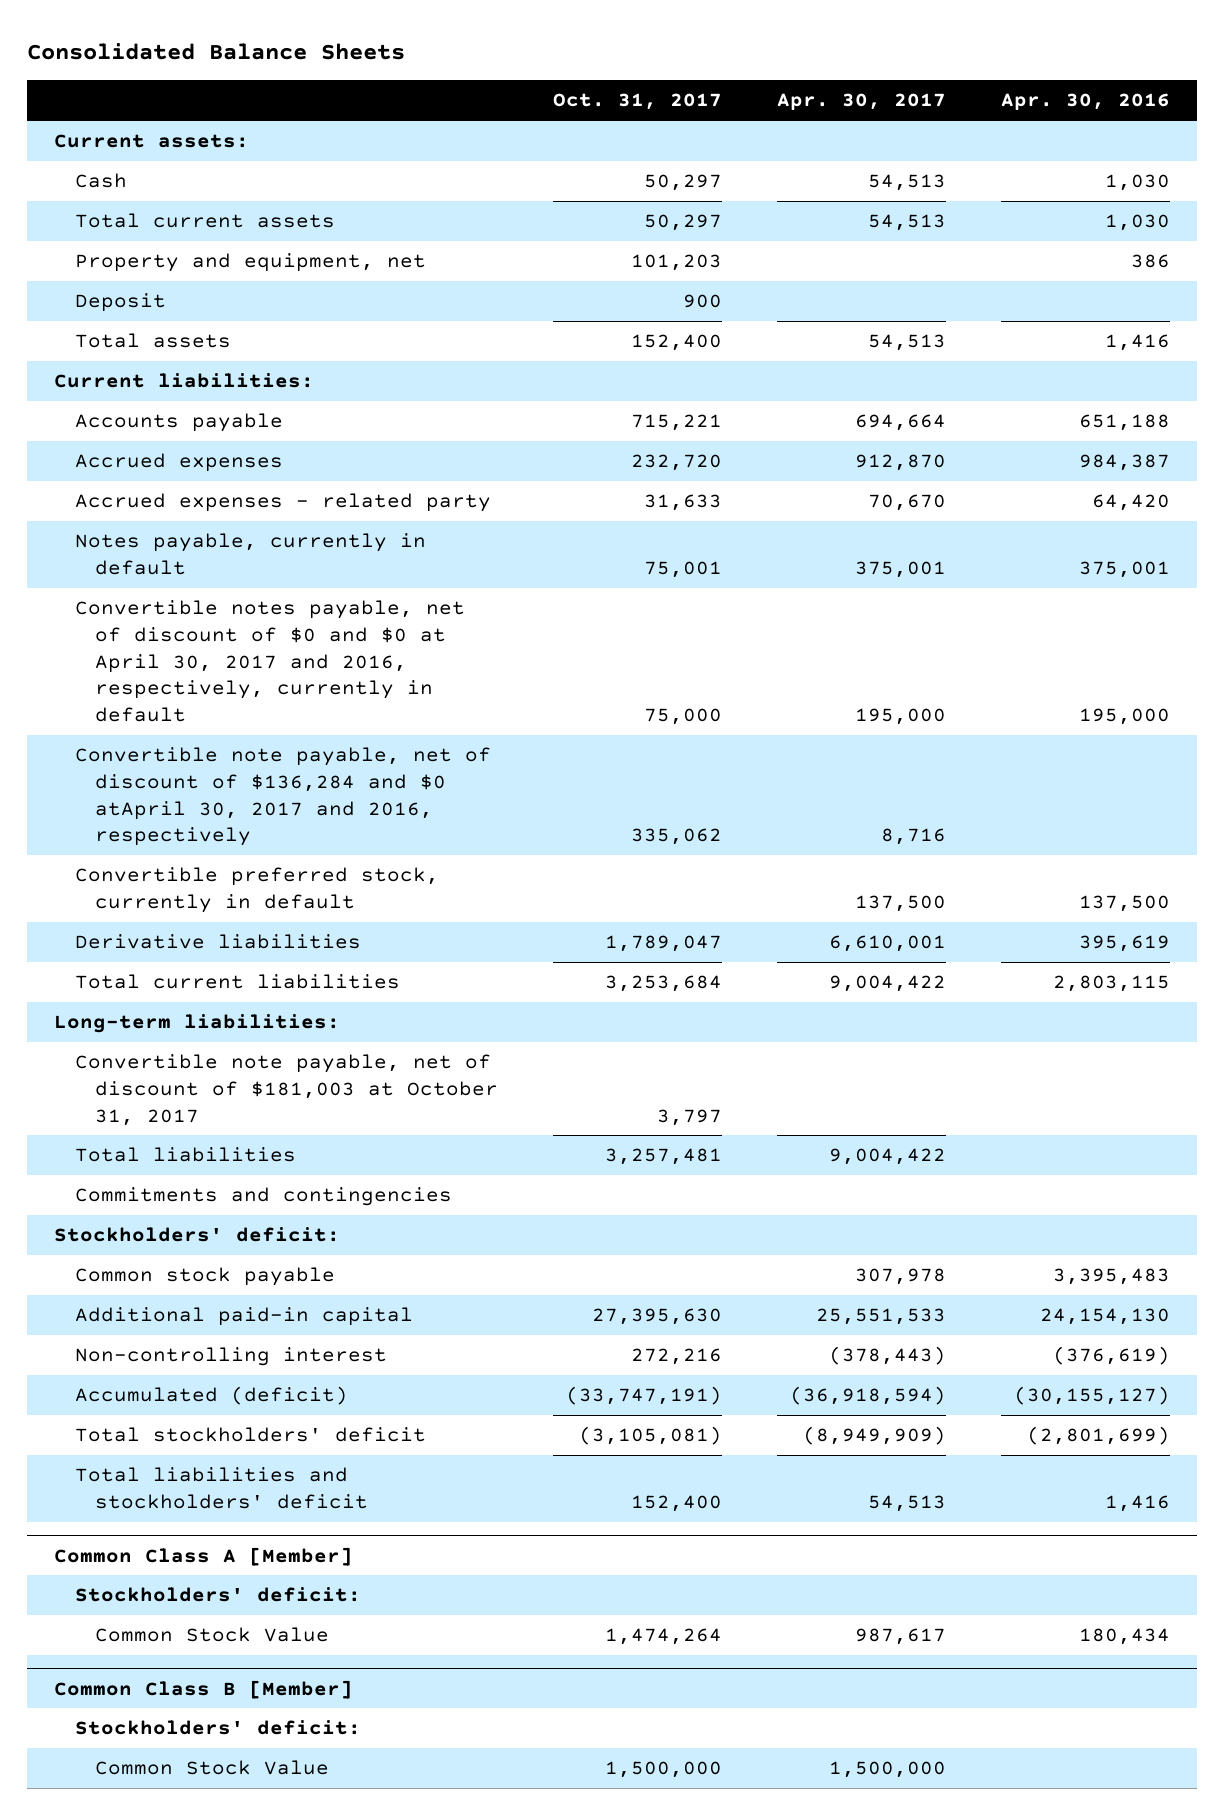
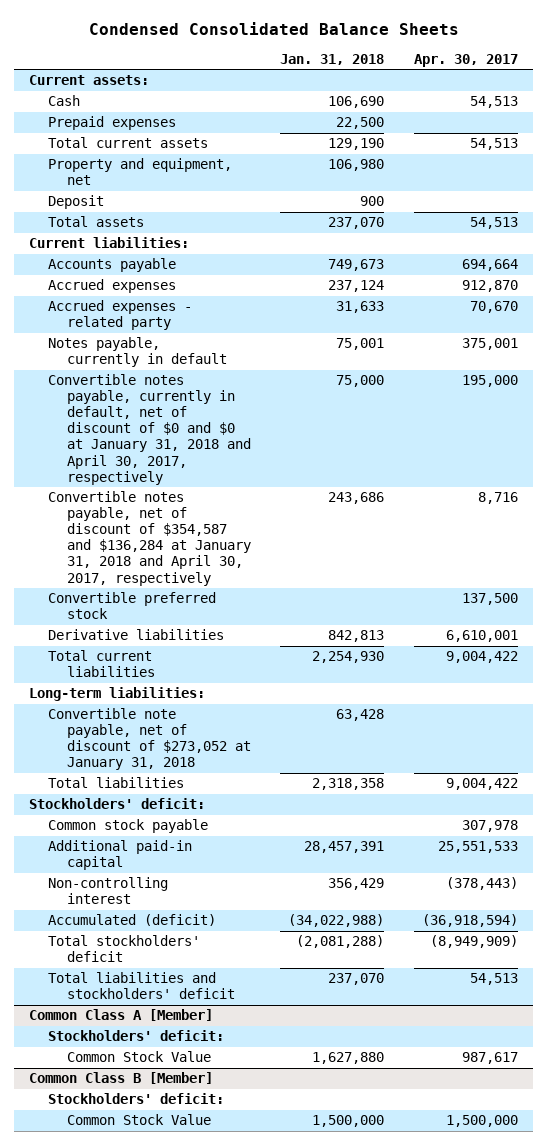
- Consolidated Balance Sheets
+ Condensed Consolidated Balance Sheets
- | Oct. 31, 2017 | Apr. 30, 2017 | Apr. 30, 2016
+ | Jan. 31, 2018 | Apr. 30, 2017
+ Prepaid expenses | 22,500 |
- Convertible notes payable, net of discount of $0 and $0 at April 30, 2017 and 2016, respectively, currently in default | 75,000 | 195,000 | 195,000
- Convertible note payable, net of discount of $136,284 and $0 atApril 30, 2017 and 2016, respectively | 335,062 | 8,716 |
- Convertible preferred stock, currently in default | | 137,500 | 137,500
+ Convertible notes payable, currently in default, net of discount of $0 and $0 at January 31, 2018 and April 30, 2017, respectively | 75,000 | 195,000
+ Convertible notes payable, net of discount of $354,587 and $136,284 at January 31, 2018 and April 30, 2017, respectively | 243,686 | 8,716
+ Convertible preferred stock | | 137,500
- Convertible note payable, net of discount of $181,003 at October 31, 2017 | 3,797 | |
+ Convertible note payable, net of discount of $273,052 at January 31, 2018 | 63,428 |
- Commitments and contingencies

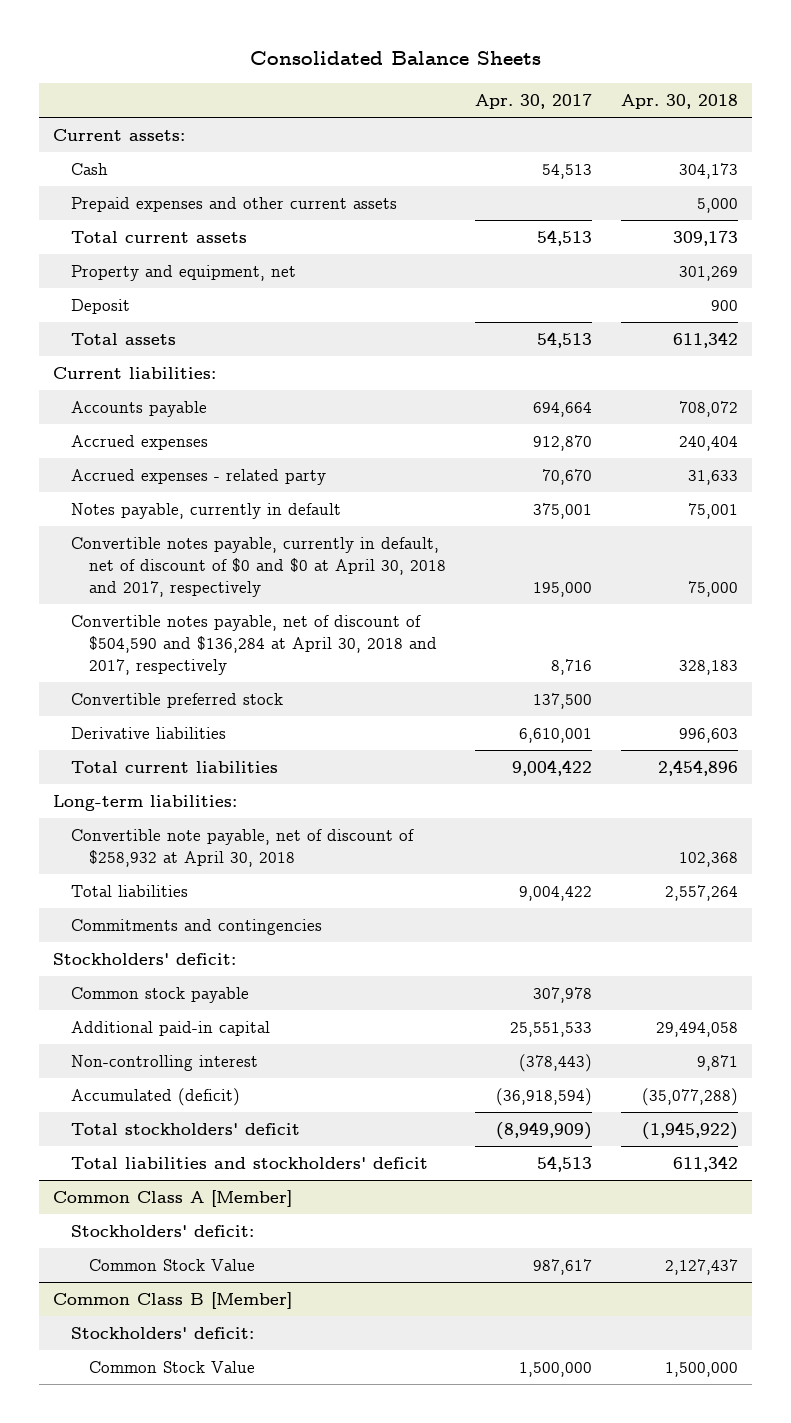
- Condensed Consolidated Balance Sheets
+ Consolidated Balance Sheets
- | Jan. 31, 2018 | Apr. 30, 2017
+ | Apr. 30, 2017 | Apr. 30, 2018
- Prepaid expenses | 22,500 |
+ Prepaid expenses and other current assets | | 5,000
- Convertible notes payable, currently in default, net of discount of $0 and $0 at January 31, 2018 and April 30, 2017, respectively | 75,000 | 195,000
- Convertible notes payable, net of discount of $354,587 and $136,284 at January 31, 2018 and April 30, 2017, respectively | 243,686 | 8,716
+ Convertible notes payable, currently in default, net of discount of $0 and $0 at April 30, 2018 and 2017, respectively | 195,000 | 75,000
+ Convertible notes payable, net of discount of $504,590 and $136,284 at April 30, 2018 and 2017, respectively | 8,716 | 328,183
- Convertible note payable, net of discount of $273,052 at January 31, 2018 | 63,428 |
+ Convertible note payable, net of discount of $258,932 at April 30, 2018 | | 102,368
+ Commitments and contingencies

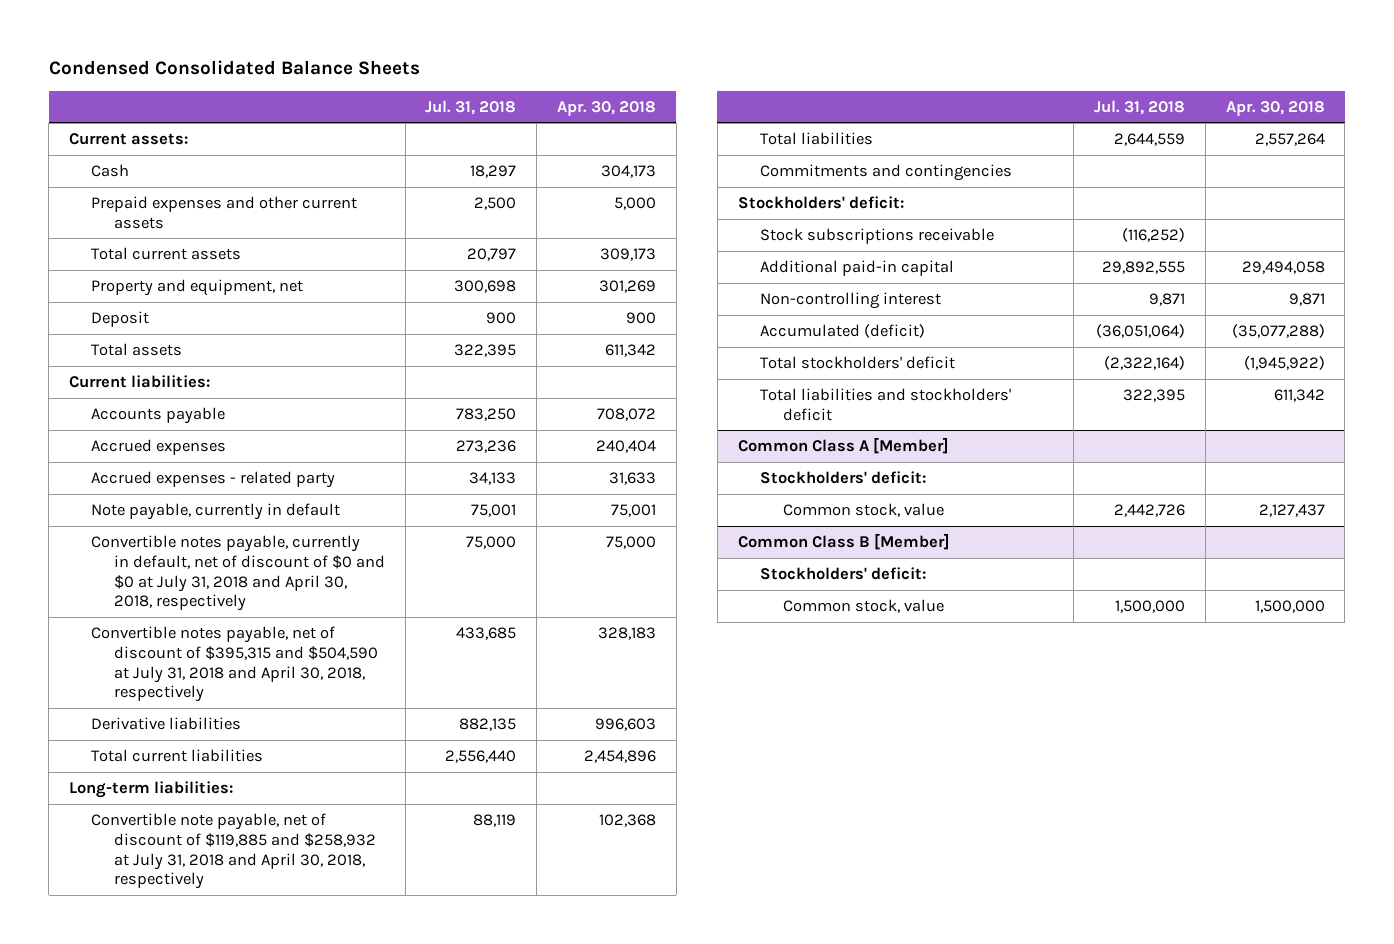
- Consolidated Balance Sheets
+ Condensed Consolidated Balance Sheets
- | Apr. 30, 2017 | Apr. 30, 2018
+ | Jul. 31, 2018 | Apr. 30, 2018
- Notes payable, currently in default | 375,001 | 75,001
- Convertible notes payable, currently in default, net of discount of $0 and $0 at April 30, 2018 and 2017, respectively | 195,000 | 75,000
- Convertible notes payable, net of discount of $504,590 and $136,284 at April 30, 2018 and 2017, respectively | 8,716 | 328,183
- Convertible preferred stock | 137,500 |
+ Note payable, currently in default | 75,001 | 75,001
+ Convertible notes payable, currently in default, net of discount of $0 and $0 at July 31, 2018 and April 30, 2018, respectively | 75,000 | 75,000
+ Convertible notes payable, net of discount of $395,315 and $504,590 at July 31, 2018 and April 30, 2018, respectively | 433,685 | 328,183
- Convertible note payable, net of discount of $258,932 at April 30, 2018 | | 102,368
+ Convertible note payable, net of discount of $119,885 and $258,932 at July 31, 2018 and April 30, 2018, respectively | 88,119 | 102,368
- Common stock payable | 307,978 |
+ Stock subscriptions receivable | (116,252) |
@ Common Class A [Member]
- Common Stock Value | 987,617 | 2,127,437
+ Common stock, value | 2,442,726 | 2,127,437
@ Common Class B [Member]
- Common Stock Value | 1,500,000 | 1,500,000
+ Common stock, value | 1,500,000 | 1,500,000

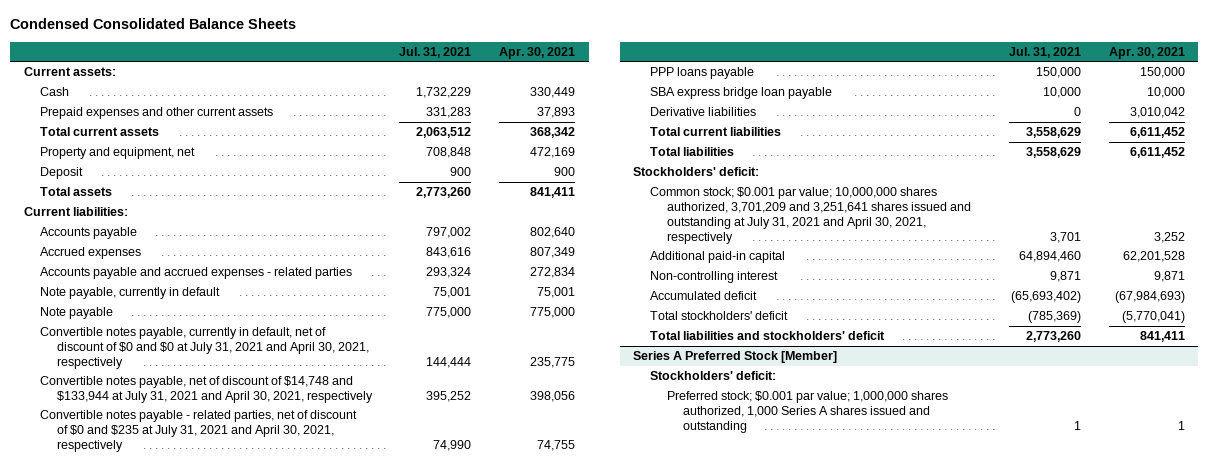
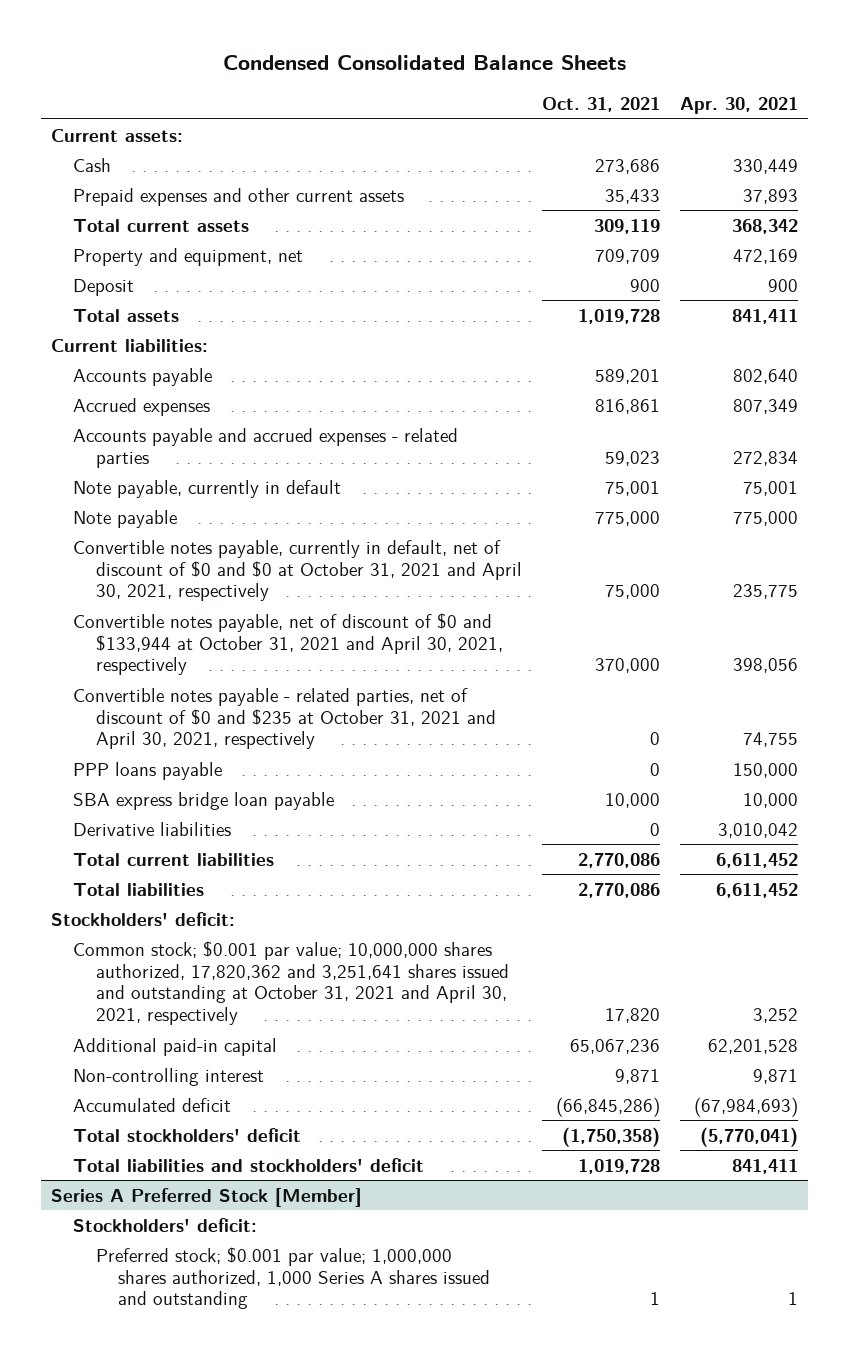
- | Jul. 31, 2021 | Apr. 30, 2021
+ | Oct. 31, 2021 | Apr. 30, 2021
- Convertible notes payable, currently in default, net of discount of $0 and $0 at July 31, 2021 and April 30, 2021, respectively | 144,444 | 235,775
- Convertible notes payable, net of discount of $14,748 and $133,944 at July 31, 2021 and April 30, 2021, respectively | 395,252 | 398,056
- Convertible notes payable - related parties, net of discount of $0 and $235 at July 31, 2021 and April 30, 2021, respectively | 74,990 | 74,755
+ Convertible notes payable, currently in default, net of discount of $0 and $0 at October 31, 2021 and April 30, 2021, respectively | 75,000 | 235,775
+ Convertible notes payable, net of discount of $0 and $133,944 at October 31, 2021 and April 30, 2021, respectively | 370,000 | 398,056
+ Convertible notes payable - related parties, net of discount of $0 and $235 at October 31, 2021 and April 30, 2021, respectively | 0 | 74,755
- Common stock; $0.001 par value; 10,000,000 shares authorized, 3,701,209 and 3,251,641 shares issued and outstanding at July 31, 2021 and April 30, 2021, respectively | 3,701 | 3,252
+ Common stock; $0.001 par value; 10,000,000 shares authorized, 17,820,362 and 3,251,641 shares issued and outstanding at October 31, 2021 and April 30, 2021, respectively | 17,820 | 3,252

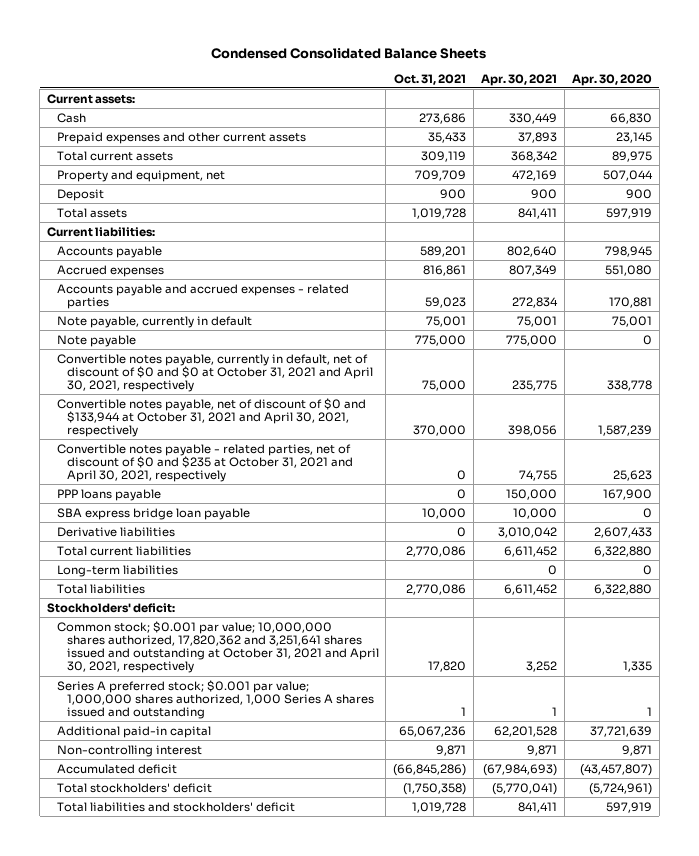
- | Oct. 31, 2021 | Apr. 30, 2021
+ | Oct. 31, 2021 | Apr. 30, 2021 | Apr. 30, 2020
+ Long-term liabilities | | 0 | 0
+ Series A preferred stock; $0.001 par value; 1,000,000 shares authorized, 1,000 Series A shares issued and outstanding | 1 | 1 | 1
- Series A Preferred Stock [Member]
- Stockholders' deficit:
- Preferred stock; $0.001 par value; 1,000,000 shares authorized, 1,000 Series A shares issued and outstanding | 1 | 1

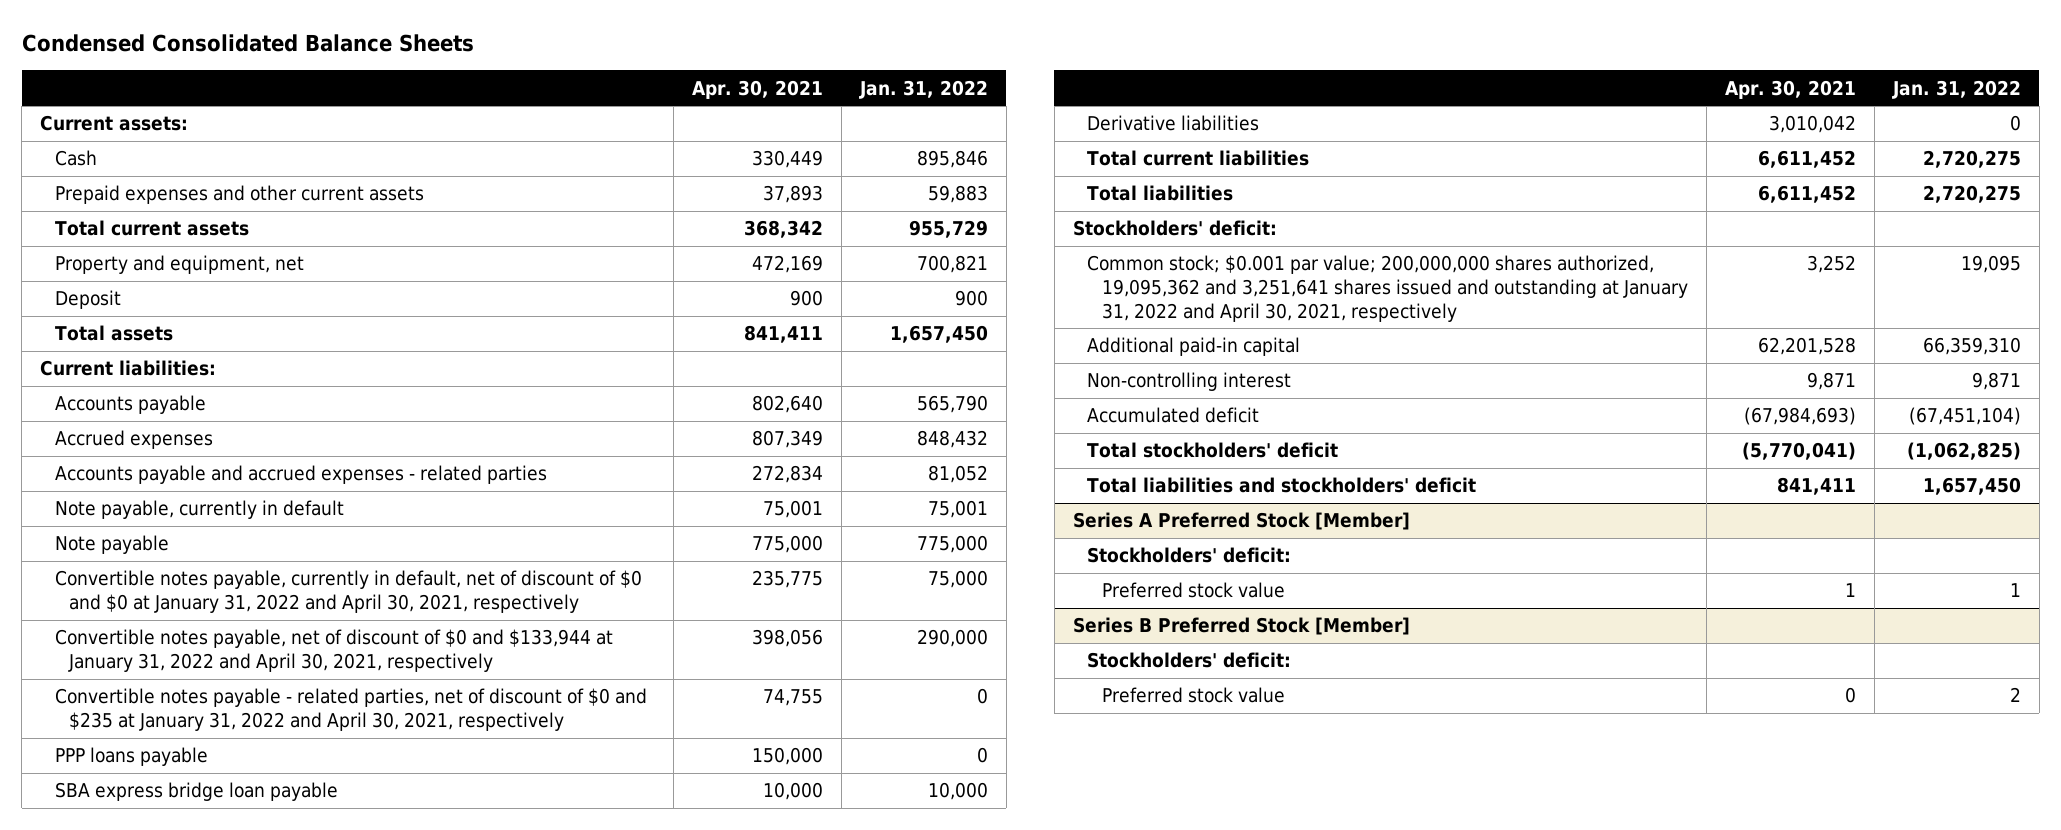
- | Oct. 31, 2021 | Apr. 30, 2021 | Apr. 30, 2020
+ | Apr. 30, 2021 | Jan. 31, 2022
- Convertible notes payable, currently in default, net of discount of $0 and $0 at October 31, 2021 and April 30, 2021, respectively | 75,000 | 235,775 | 338,778
- Convertible notes payable, net of discount of $0 and $133,944 at October 31, 2021 and April 30, 2021, respectively | 370,000 | 398,056 | 1,587,239
- Convertible notes payable - related parties, net of discount of $0 and $235 at October 31, 2021 and April 30, 2021, respectively | 0 | 74,755 | 25,623
+ Convertible notes payable, currently in default, net of discount of $0 and $0 at January 31, 2022 and April 30, 2021, respectively | 235,775 | 75,000
+ Convertible notes payable, net of discount of $0 and $133,944 at January 31, 2022 and April 30, 2021, respectively | 398,056 | 290,000
+ Convertible notes payable - related parties, net of discount of $0 and $235 at January 31, 2022 and April 30, 2021, respectively | 74,755 | 0
- Long-term liabilities | | 0 | 0
- Common stock; $0.001 par value; 10,000,000 shares authorized, 17,820,362 and 3,251,641 shares issued and outstanding at October 31, 2021 and April 30, 2021, respectively | 17,820 | 3,252 | 1,335
- Series A preferred stock; $0.001 par value; 1,000,000 shares authorized, 1,000 Series A shares issued and outstanding | 1 | 1 | 1
+ Common stock; $0.001 par value; 200,000,000 shares authorized, 19,095,362 and 3,251,641 shares issued and outstanding at January 31, 2022 and April 30, 2021, respectively | 3,252 | 19,095
+ Series A Preferred Stock [Member]
+ Stockholders' deficit:
+ Preferred stock value | 1 | 1
+ Series B Preferred Stock [Member]
+ Stockholders' deficit:
+ Preferred stock value | 0 | 2

